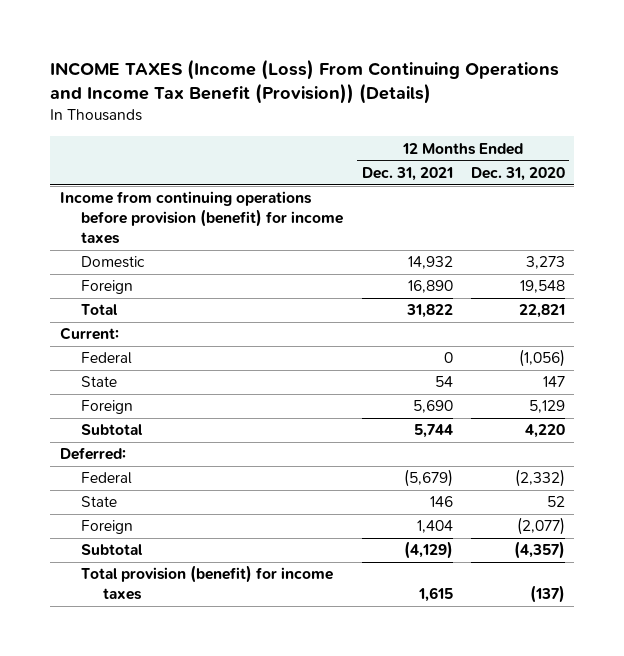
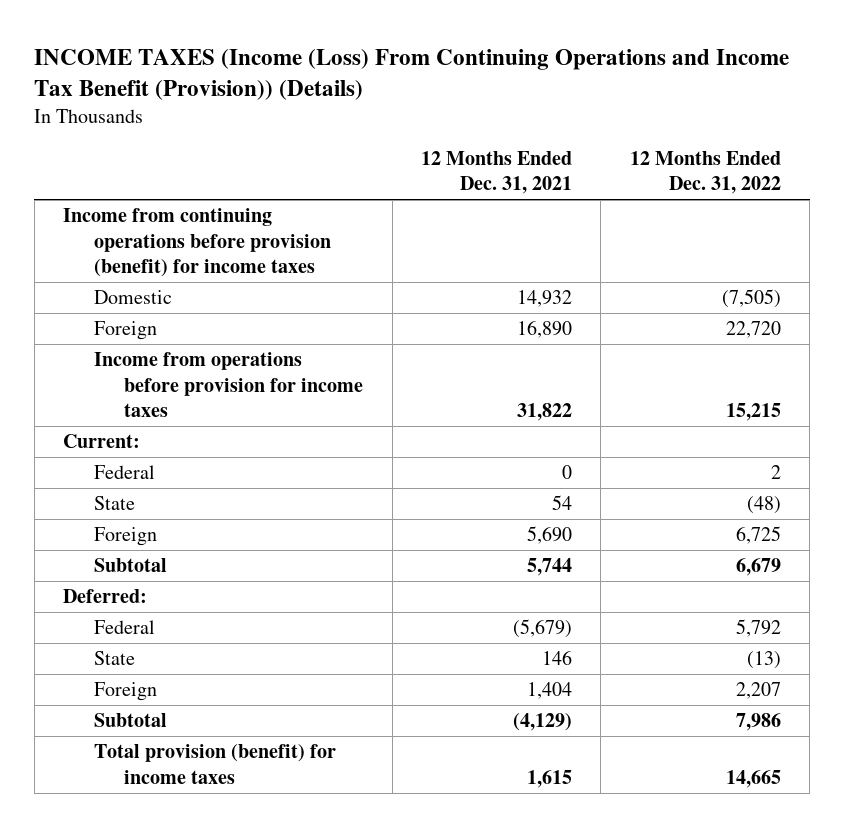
- | 12 Months Ended Dec. 31, 2021 | 12 Months Ended Dec. 31, 2020
+ | 12 Months Ended Dec. 31, 2021 | 12 Months Ended Dec. 31, 2022
- Total | 31,822 | 22,821
+ Income from operations before provision for income taxes | 31,822 | 15,215

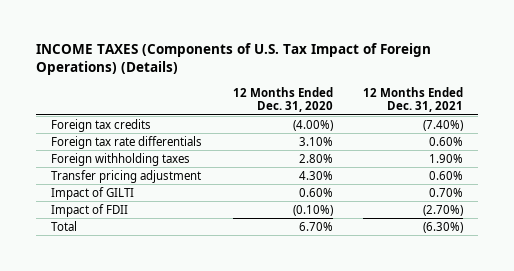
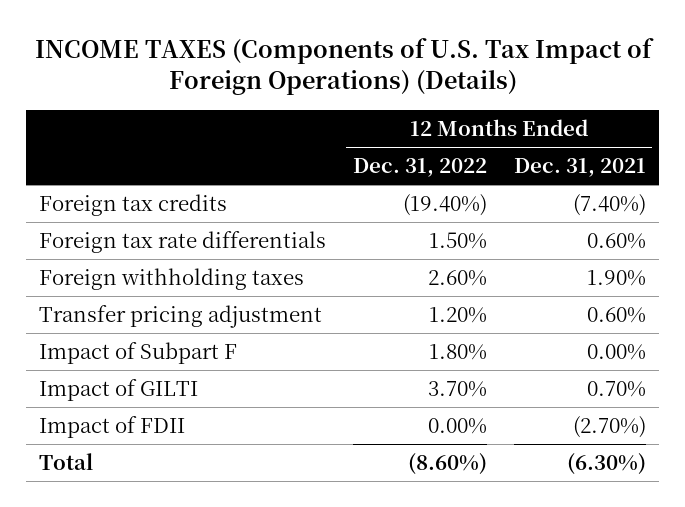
- | 12 Months Ended Dec. 31, 2020 | 12 Months Ended Dec. 31, 2021
+ | 12 Months Ended Dec. 31, 2022 | 12 Months Ended Dec. 31, 2021
+ Impact of Subpart F | 1.80% | 0.00%

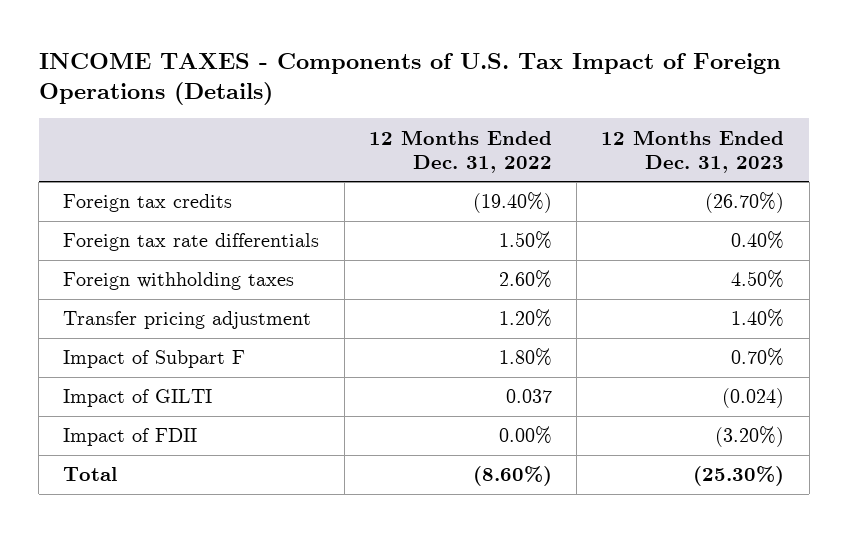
- INCOME TAXES (Components of U.S. Tax Impact of Foreign Operations) (Details)
+ INCOME TAXES - Components of U.S. Tax Impact of Foreign Operations (Details)
- | 12 Months Ended Dec. 31, 2022 | 12 Months Ended Dec. 31, 2021
+ | 12 Months Ended Dec. 31, 2022 | 12 Months Ended Dec. 31, 2023
- Impact of GILTI | 3.70% | 0.70%
+ Impact of GILTI | 0.037 | (0.024)

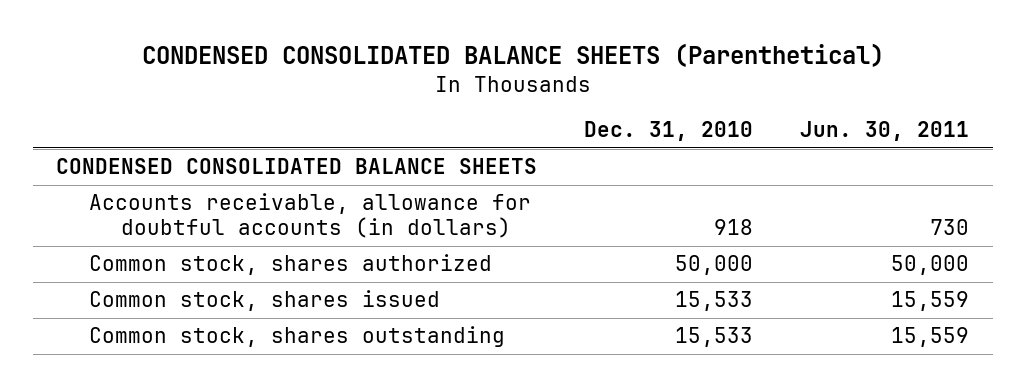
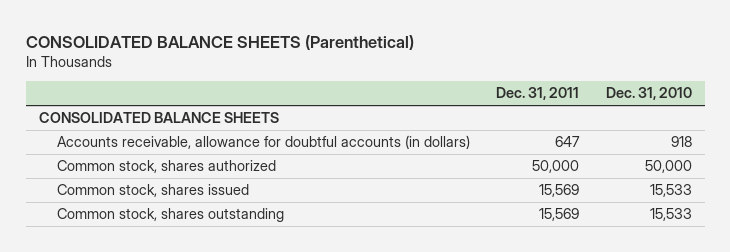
- CONDENSED CONSOLIDATED BALANCE SHEETS (Parenthetical)
+ CONSOLIDATED BALANCE SHEETS (Parenthetical)
- | Dec. 31, 2010 | Jun. 30, 2011
+ | Dec. 31, 2011 | Dec. 31, 2010
- CONDENSED CONSOLIDATED BALANCE SHEETS
+ CONSOLIDATED BALANCE SHEETS

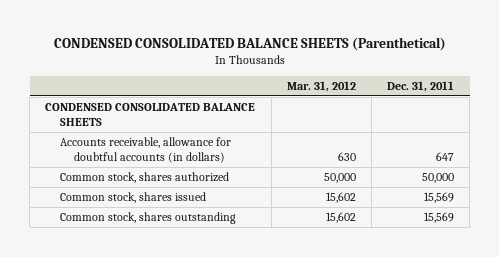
- CONSOLIDATED BALANCE SHEETS (Parenthetical)
+ CONDENSED CONSOLIDATED BALANCE SHEETS (Parenthetical)
- | Dec. 31, 2011 | Dec. 31, 2010
+ | Mar. 31, 2012 | Dec. 31, 2011
- CONSOLIDATED BALANCE SHEETS
+ CONDENSED CONSOLIDATED BALANCE SHEETS

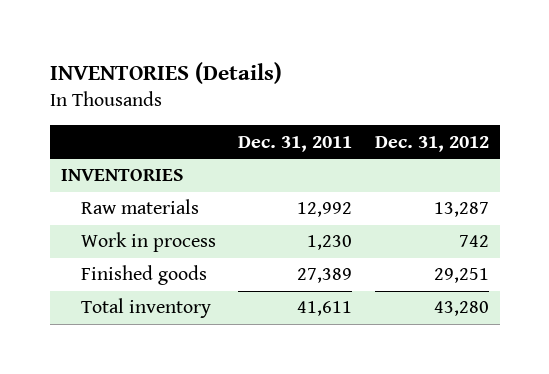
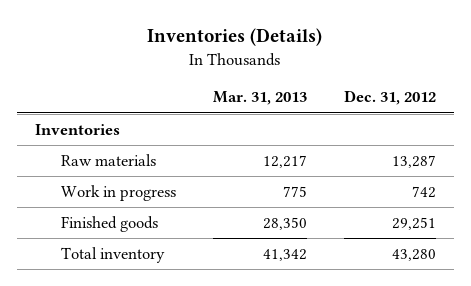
- INVENTORIES (Details)
+ Inventories (Details)
- | Dec. 31, 2011 | Dec. 31, 2012
+ | Mar. 31, 2013 | Dec. 31, 2012
- INVENTORIES
+ Inventories
- Work in process | 1,230 | 742
+ Work in progress | 775 | 742

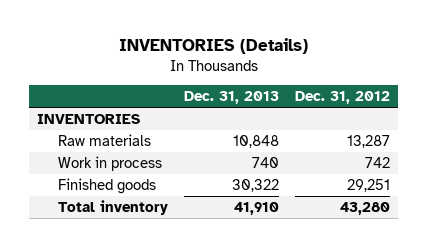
- Inventories (Details)
+ INVENTORIES (Details)
- | Mar. 31, 2013 | Dec. 31, 2012
+ | Dec. 31, 2013 | Dec. 31, 2012
- Inventories
+ INVENTORIES
- Work in progress | 775 | 742
+ Work in process | 740 | 742

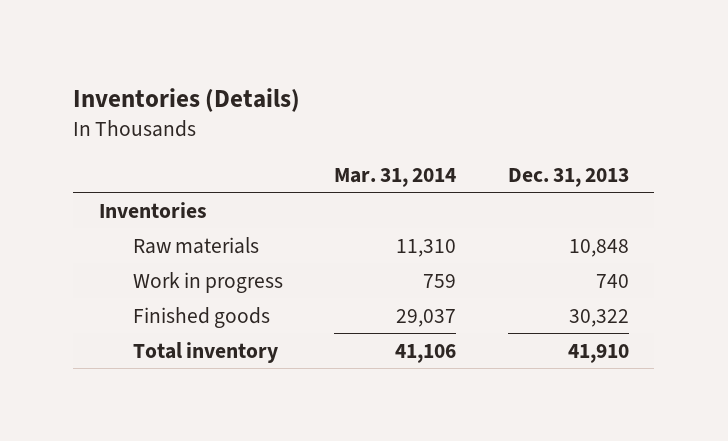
- INVENTORIES (Details)
+ Inventories (Details)
- | Dec. 31, 2013 | Dec. 31, 2012
+ | Mar. 31, 2014 | Dec. 31, 2013
- INVENTORIES
+ Inventories
- Work in process | 740 | 742
+ Work in progress | 759 | 740

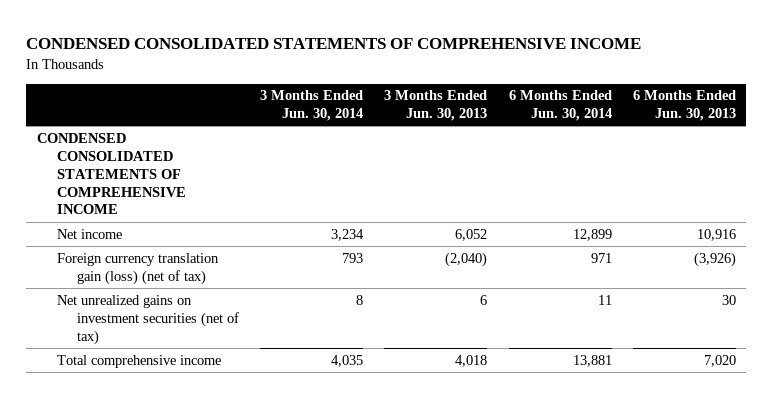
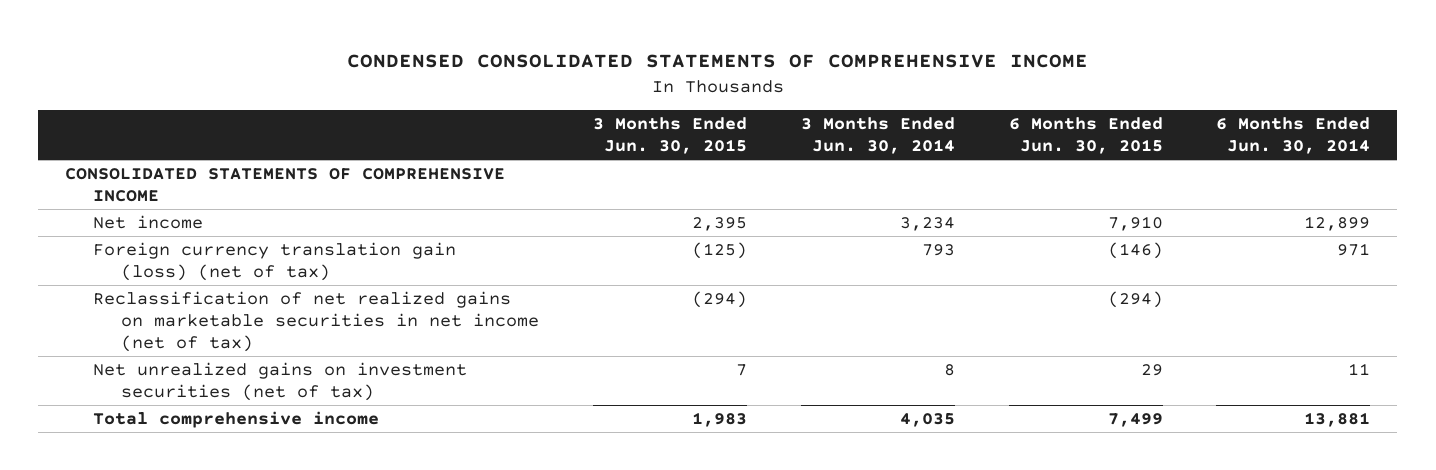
- | 3 Months Ended Jun. 30, 2014 | 3 Months Ended Jun. 30, 2013 | 6 Months Ended Jun. 30, 2014 | 6 Months Ended Jun. 30, 2013
+ | 3 Months Ended Jun. 30, 2015 | 3 Months Ended Jun. 30, 2014 | 6 Months Ended Jun. 30, 2015 | 6 Months Ended Jun. 30, 2014
- CONDENSED CONSOLIDATED STATEMENTS OF COMPREHENSIVE INCOME
+ CONSOLIDATED STATEMENTS OF COMPREHENSIVE INCOME
+ Reclassification of net realized gains on marketable securities in net income (net of tax) | (294) | | (294) |

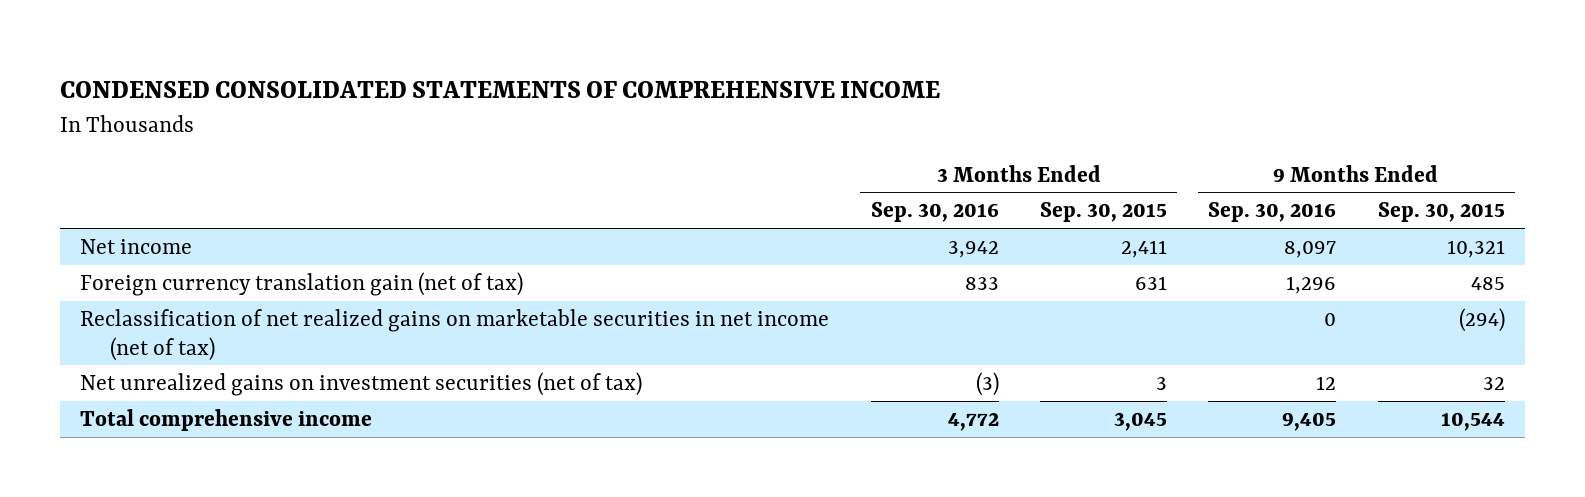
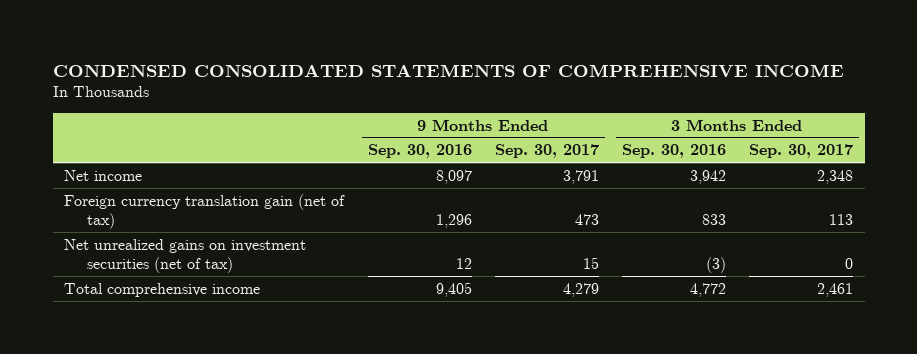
- | 3 Months Ended Sep. 30, 2016 | 3 Months Ended Sep. 30, 2015 | 9 Months Ended Sep. 30, 2016 | 9 Months Ended Sep. 30, 2015
+ | 9 Months Ended Sep. 30, 2016 | 9 Months Ended Sep. 30, 2017 | 3 Months Ended Sep. 30, 2016 | 3 Months Ended Sep. 30, 2017
- Reclassification of net realized gains on marketable securities in net income (net of tax) | | | 0 | (294)

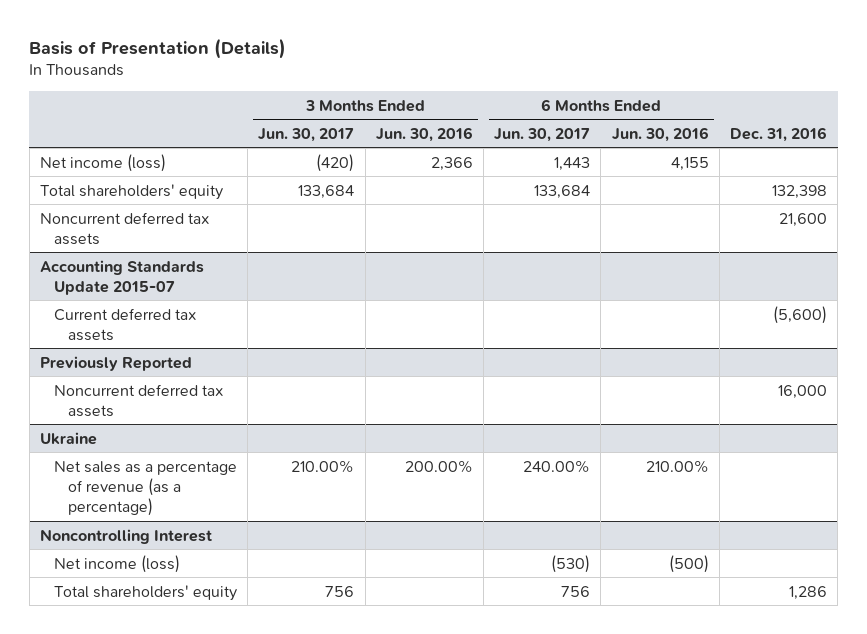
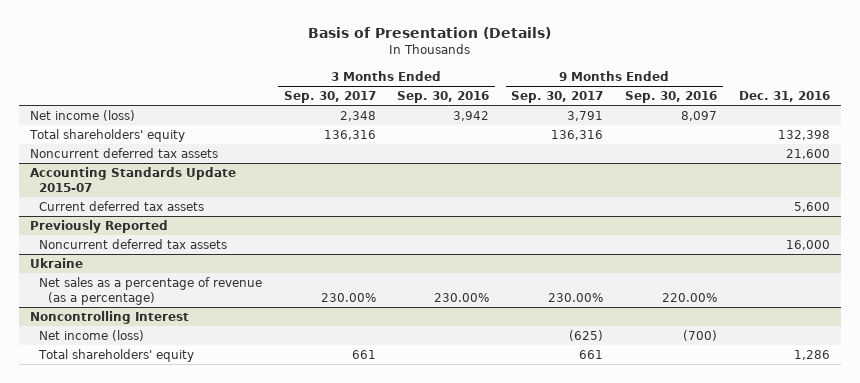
- | 3 Months Ended Jun. 30, 2017 | 3 Months Ended Jun. 30, 2016 | 6 Months Ended Jun. 30, 2017 | 6 Months Ended Jun. 30, 2016 | Dec. 31, 2016
+ | 3 Months Ended Sep. 30, 2017 | 3 Months Ended Sep. 30, 2016 | 9 Months Ended Sep. 30, 2017 | 9 Months Ended Sep. 30, 2016 | Dec. 31, 2016
@ Accounting Standards Update 2015-07
- Current deferred tax assets | | | | | (5,600)
+ Current deferred tax assets | | | | | 5,600

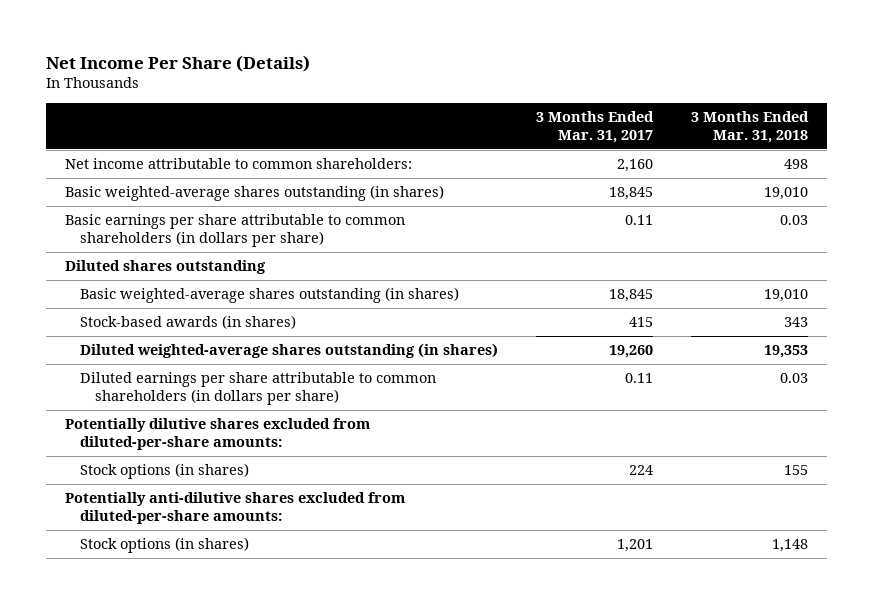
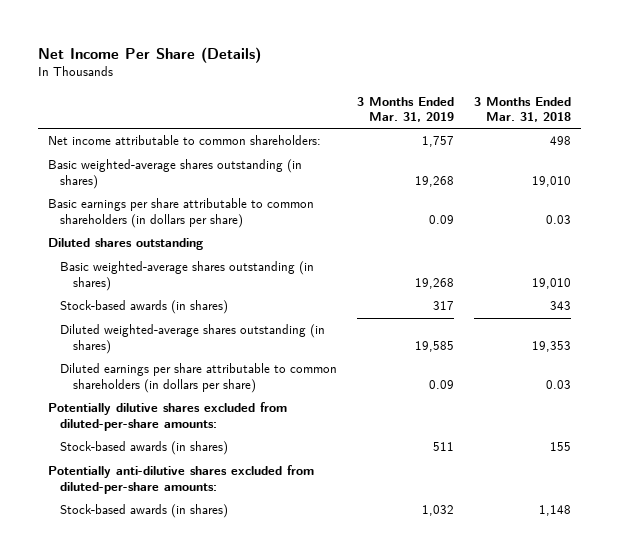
- | 3 Months Ended Mar. 31, 2017 | 3 Months Ended Mar. 31, 2018
+ | 3 Months Ended Mar. 31, 2019 | 3 Months Ended Mar. 31, 2018
- Stock options (in shares) | 224 | 155
+ Stock-based awards (in shares) | 511 | 155
- Stock options (in shares) | 1,201 | 1,148
+ Stock-based awards (in shares) | 1,032 | 1,148

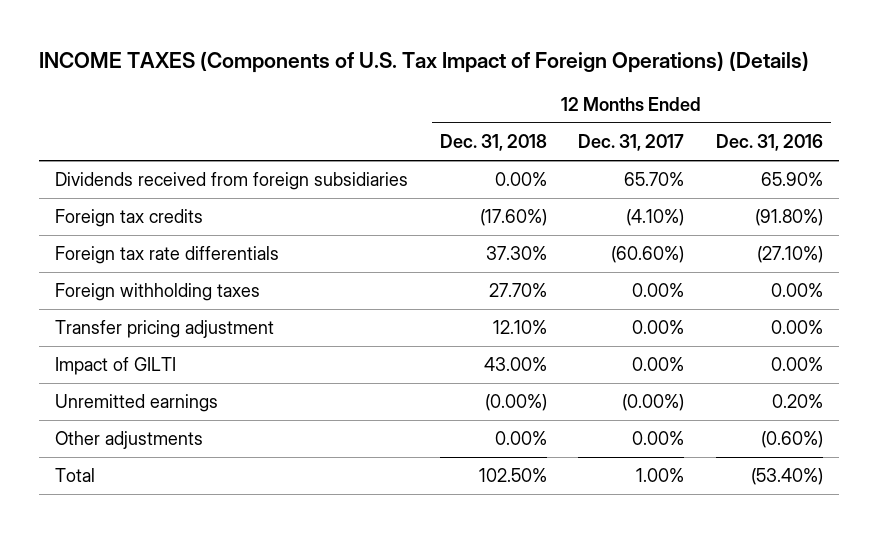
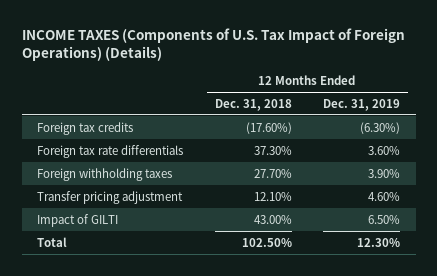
- | 12 Months Ended Dec. 31, 2018 | 12 Months Ended Dec. 31, 2017 | 12 Months Ended Dec. 31, 2016
+ | 12 Months Ended Dec. 31, 2018 | 12 Months Ended Dec. 31, 2019
- Dividends received from foreign subsidiaries | 0.00% | 65.70% | 65.90%
- Unremitted earnings | (0.00%) | (0.00%) | 0.20%
- Other adjustments | 0.00% | 0.00% | (0.60%)

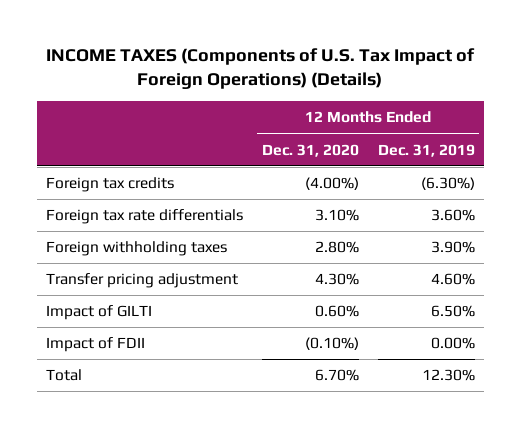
- | 12 Months Ended Dec. 31, 2018 | 12 Months Ended Dec. 31, 2019
+ | 12 Months Ended Dec. 31, 2020 | 12 Months Ended Dec. 31, 2019
+ Impact of FDII | (0.10%) | 0.00%

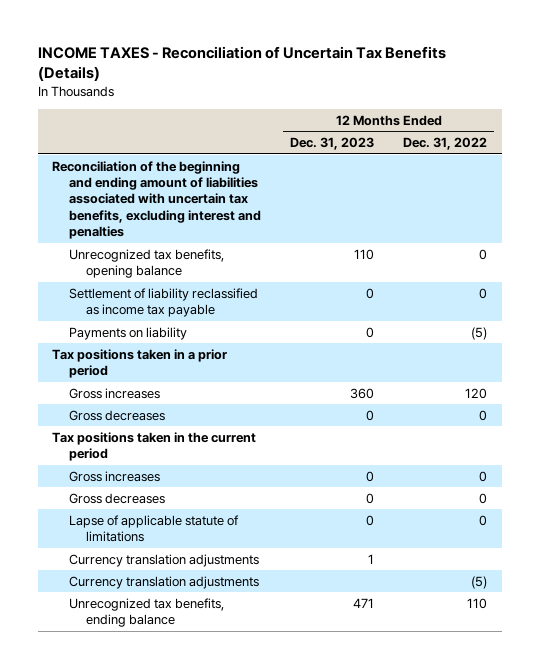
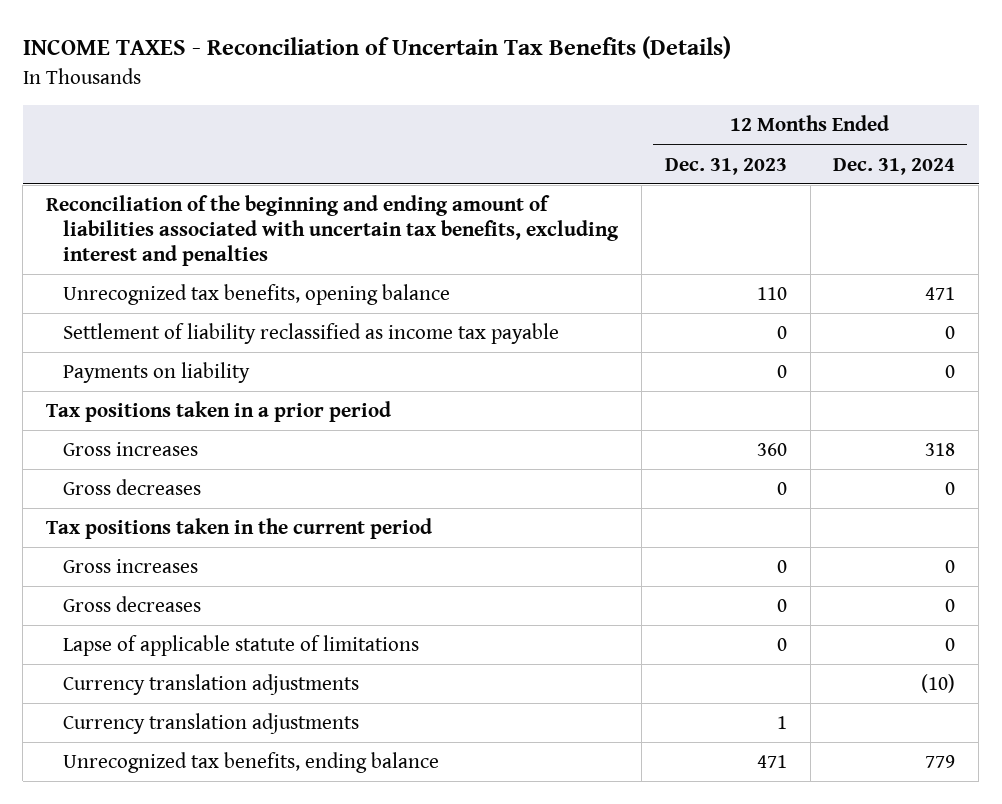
- | 12 Months Ended Dec. 31, 2023 | 12 Months Ended Dec. 31, 2022
+ | 12 Months Ended Dec. 31, 2023 | 12 Months Ended Dec. 31, 2024
moved down: Currency translation adjustments | 1 |

